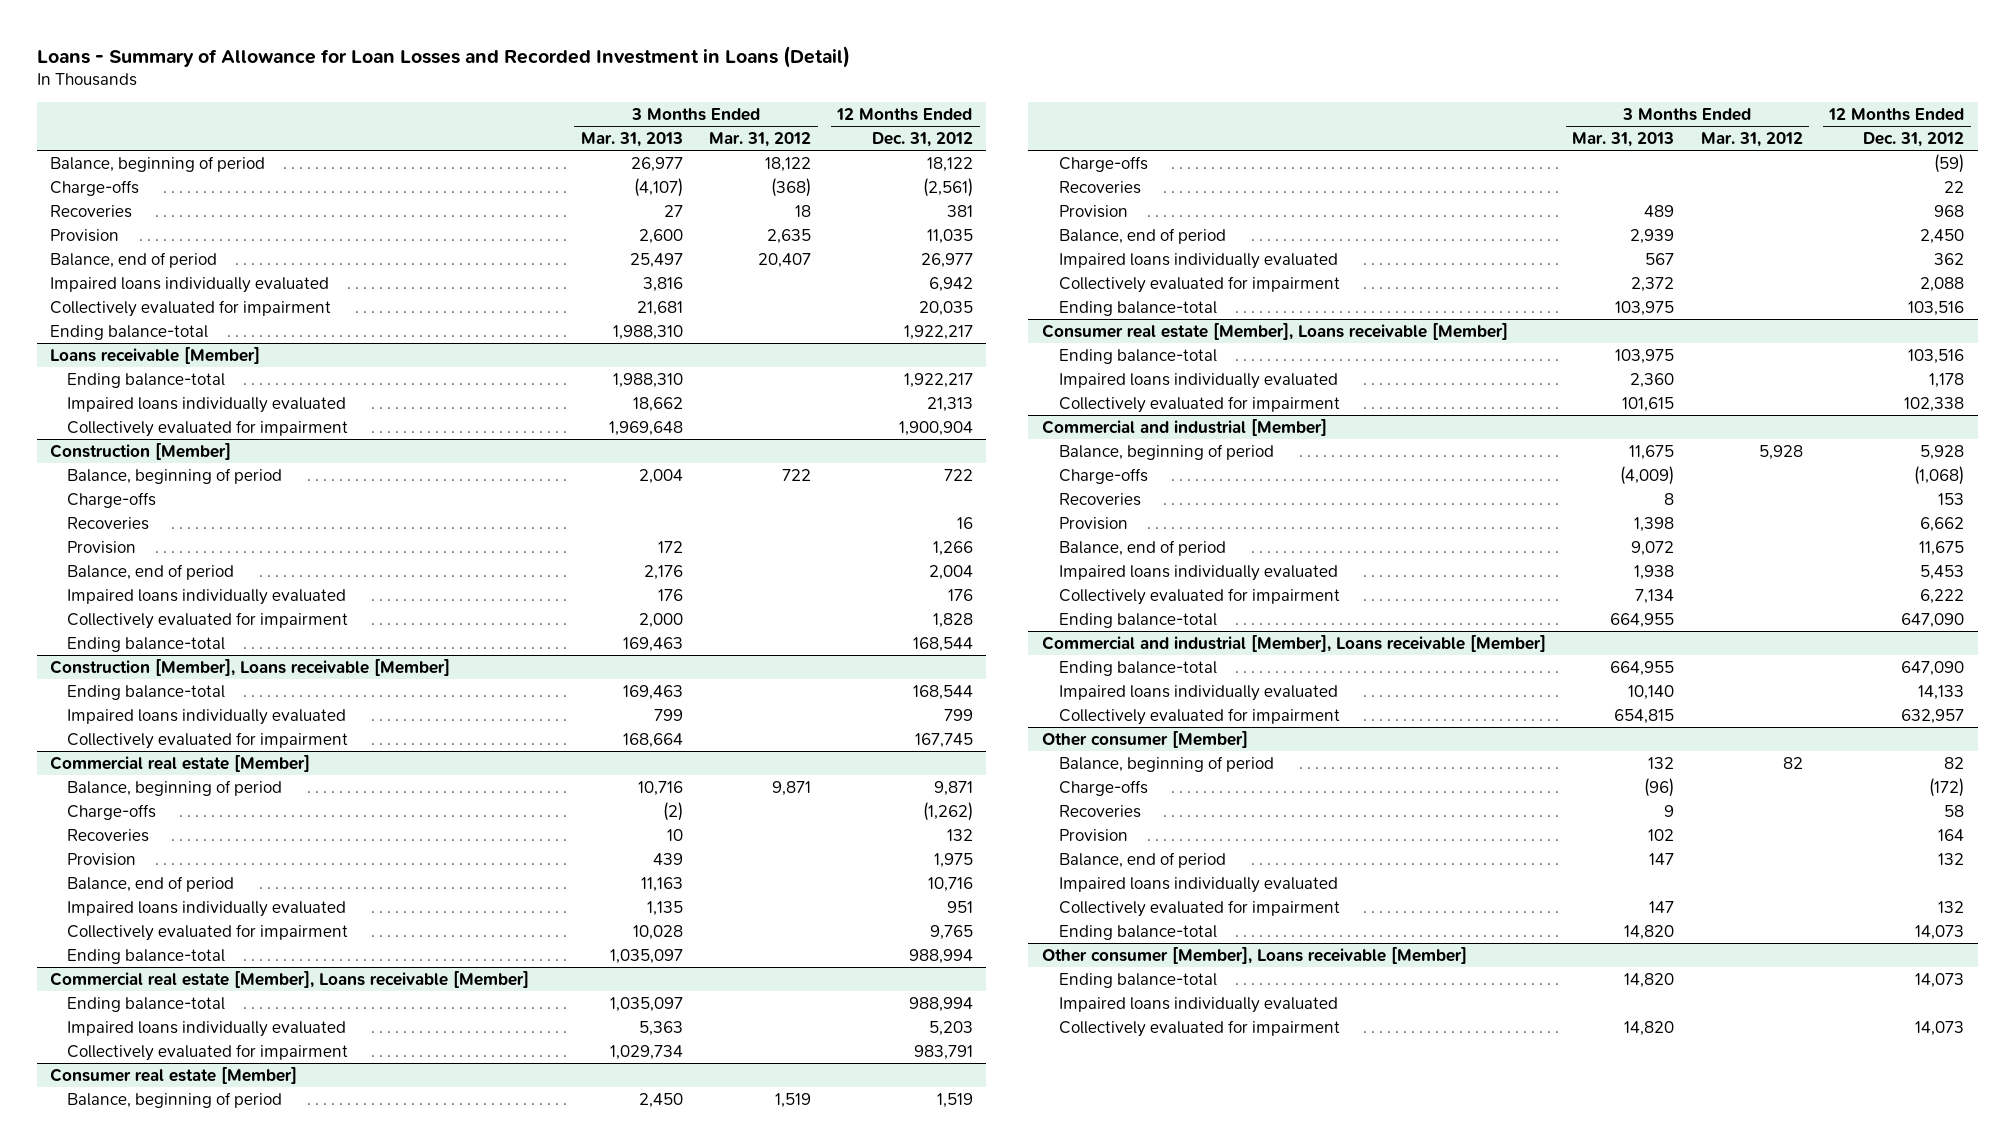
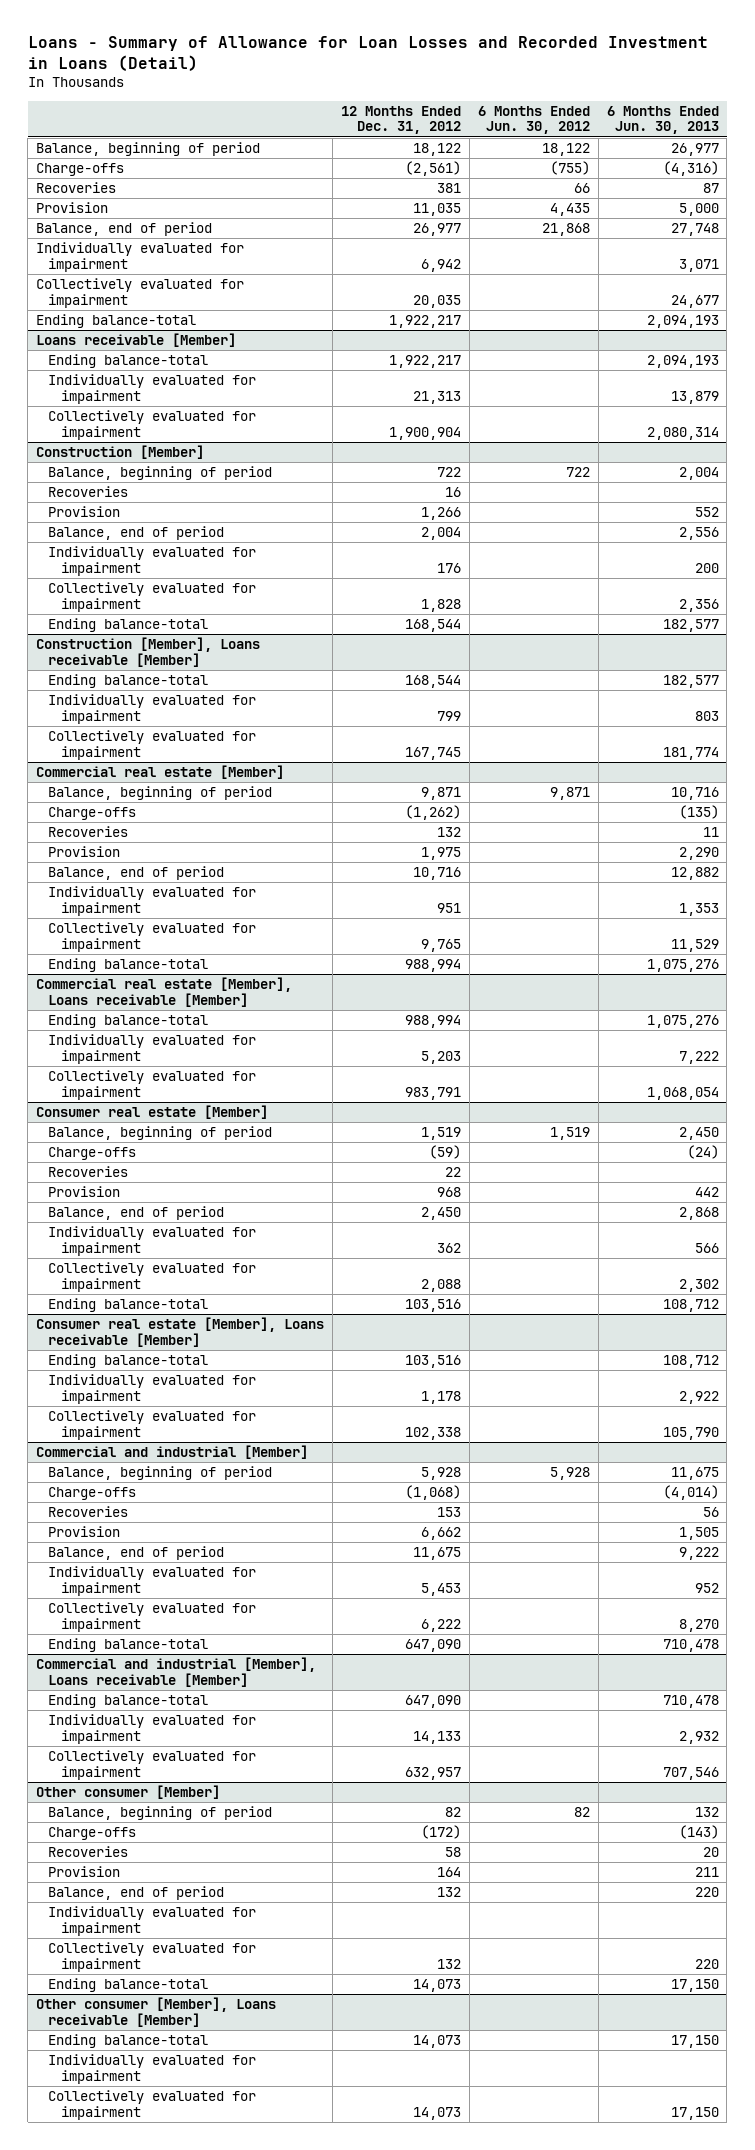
- | 3 Months Ended Mar. 31, 2013 | 3 Months Ended Mar. 31, 2012 | 12 Months Ended Dec. 31, 2012
+ | 12 Months Ended Dec. 31, 2012 | 6 Months Ended Jun. 30, 2012 | 6 Months Ended Jun. 30, 2013
- Impaired loans individually evaluated | 3,816 | | 6,942
+ Individually evaluated for impairment | 6,942 | | 3,071
@ Loans receivable [Member]
- Impaired loans individually evaluated | 18,662 | | 21,313
+ Individually evaluated for impairment | 21,313 | | 13,879
@ Construction [Member]
- Charge-offs
- Impaired loans individually evaluated | 176 | | 176
+ Individually evaluated for impairment | 176 | | 200
@ Construction [Member], Loans receivable [Member]
- Impaired loans individually evaluated | 799 | | 799
+ Individually evaluated for impairment | 799 | | 803
@ Commercial real estate [Member]
- Impaired loans individually evaluated | 1,135 | | 951
+ Individually evaluated for impairment | 951 | | 1,353
@ Commercial real estate [Member], Loans receivable [Member]
- Impaired loans individually evaluated | 5,363 | | 5,203
+ Individually evaluated for impairment | 5,203 | | 7,222
@ Consumer real estate [Member]
- Impaired loans individually evaluated | 567 | | 362
+ Individually evaluated for impairment | 362 | | 566
@ Consumer real estate [Member], Loans receivable [Member]
- Impaired loans individually evaluated | 2,360 | | 1,178
+ Individually evaluated for impairment | 1,178 | | 2,922
@ Commercial and industrial [Member]
- Impaired loans individually evaluated | 1,938 | | 5,453
+ Individually evaluated for impairment | 5,453 | | 952
@ Commercial and industrial [Member], Loans receivable [Member]
- Impaired loans individually evaluated | 10,140 | | 14,133
+ Individually evaluated for impairment | 14,133 | | 2,932
@ Other consumer [Member]
- Impaired loans individually evaluated
+ Individually evaluated for impairment
@ Other consumer [Member], Loans receivable [Member]
- Impaired loans individually evaluated
+ Individually evaluated for impairment

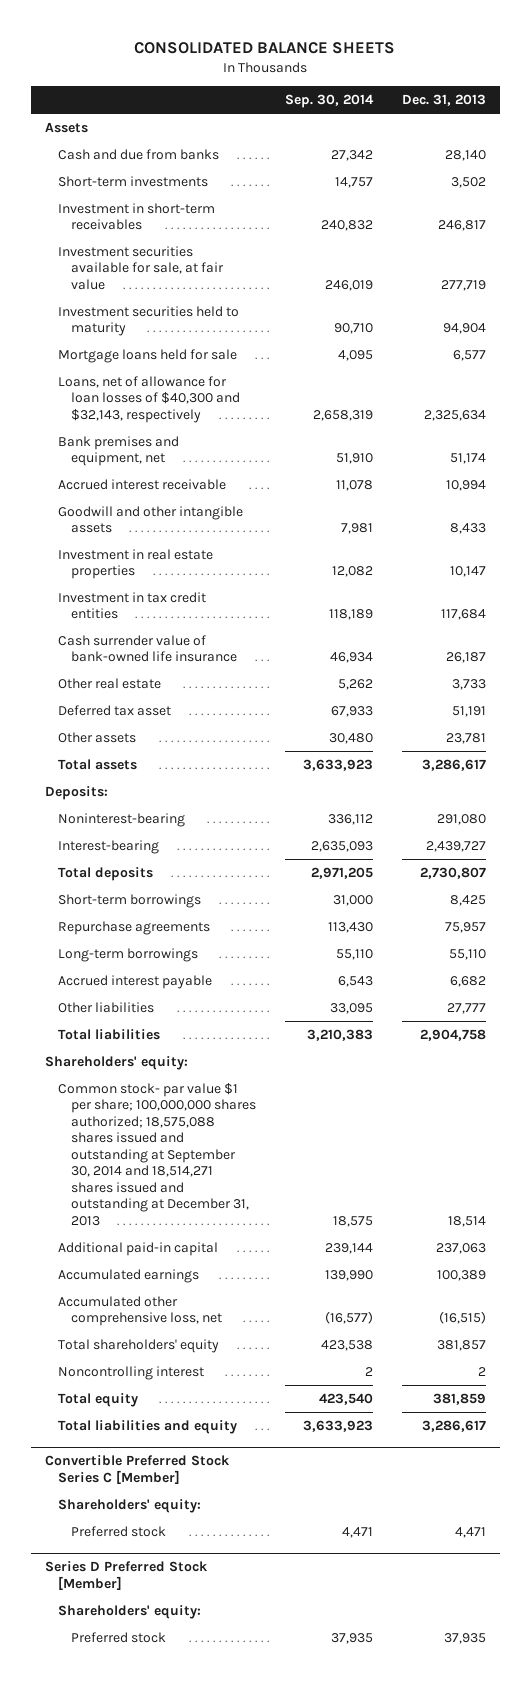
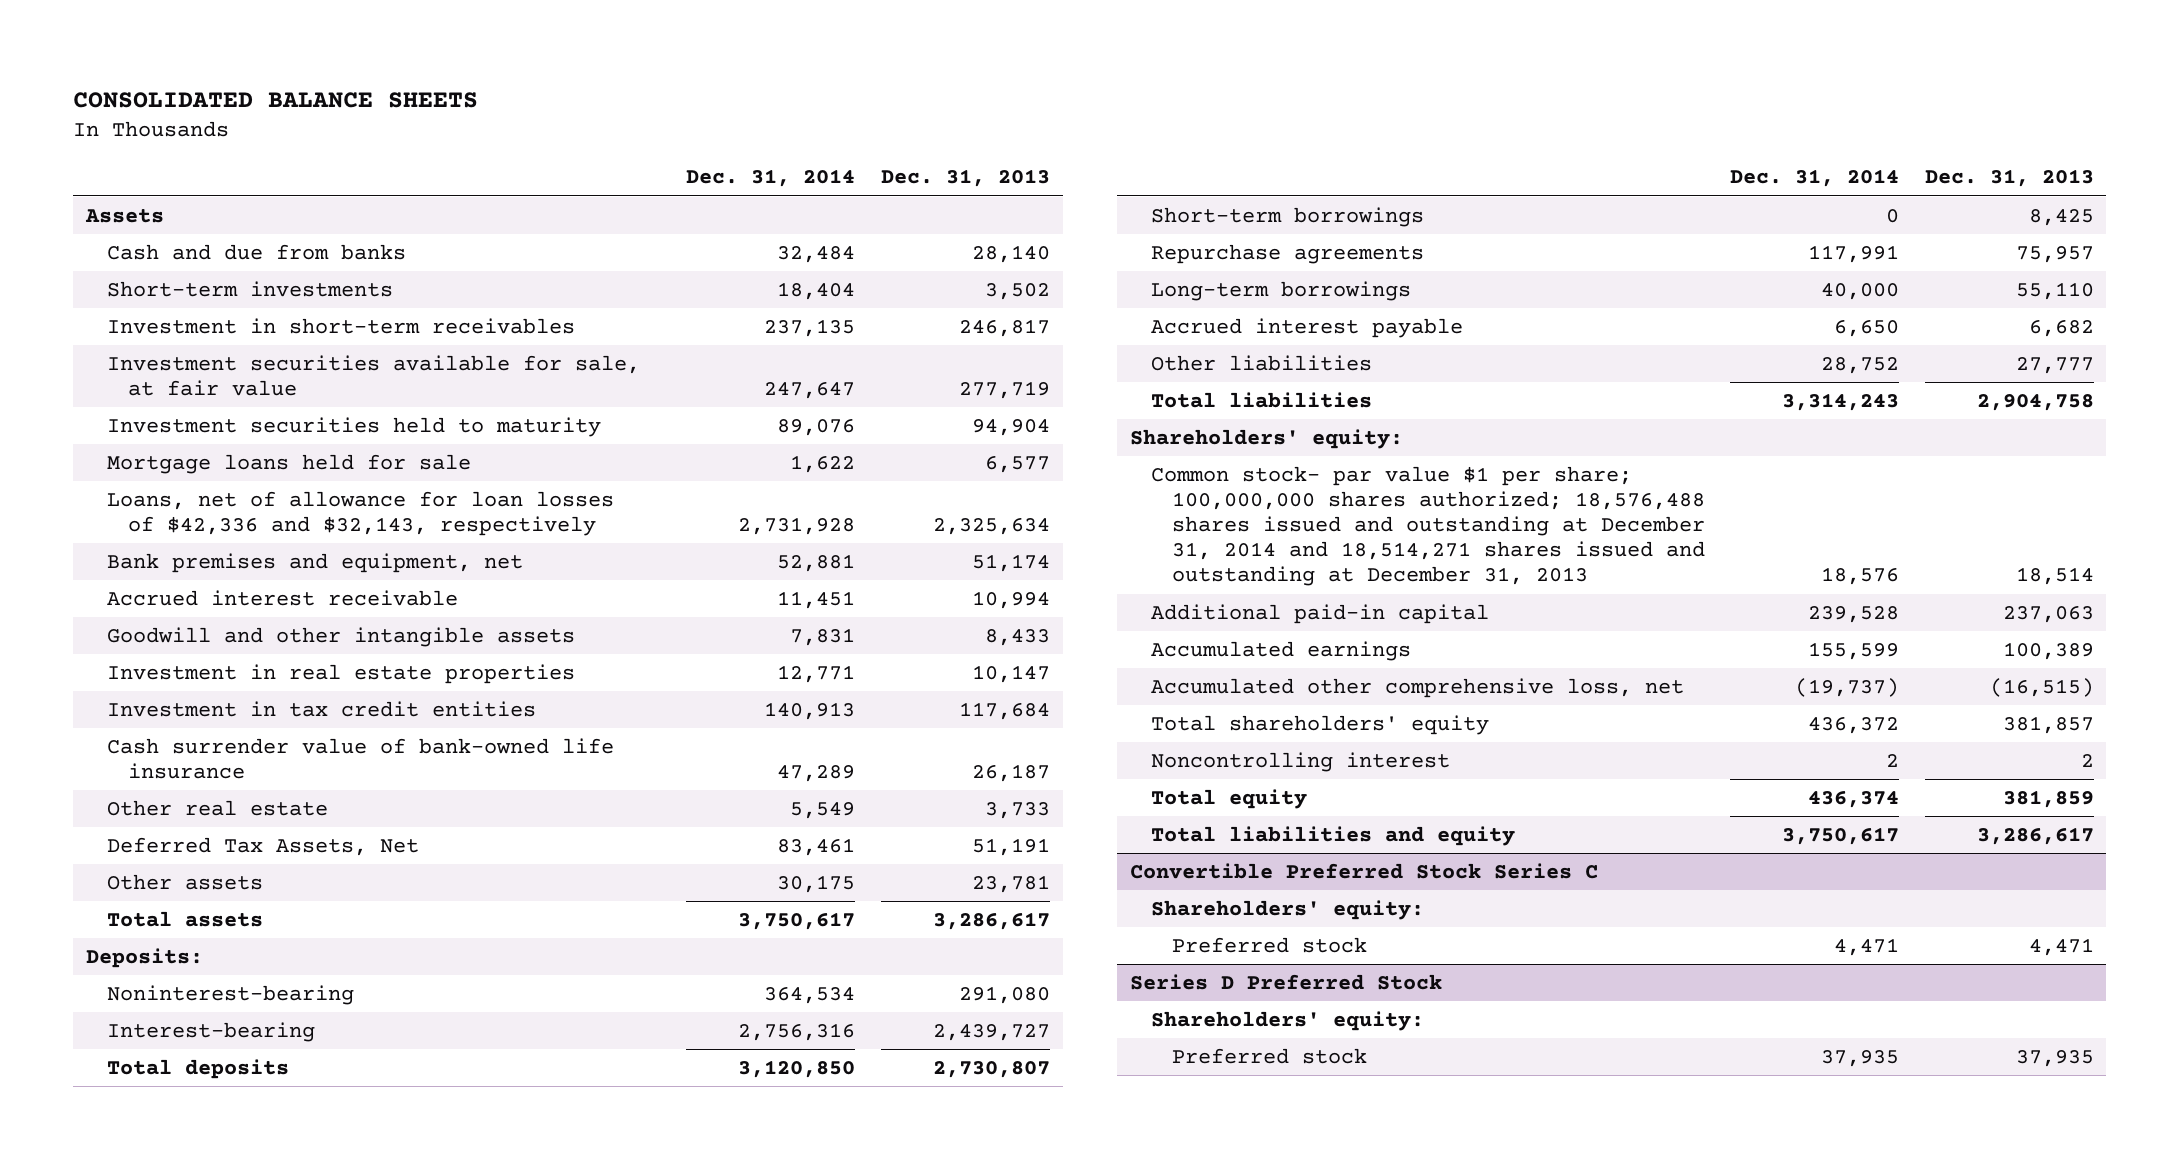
- | Sep. 30, 2014 | Dec. 31, 2013
+ | Dec. 31, 2014 | Dec. 31, 2013
- Loans, net of allowance for loan losses of $40,300 and $32,143, respectively | 2,658,319 | 2,325,634
+ Loans, net of allowance for loan losses of $42,336 and $32,143, respectively | 2,731,928 | 2,325,634
- Deferred tax asset | 67,933 | 51,191
+ Deferred Tax Assets, Net | 83,461 | 51,191
- Common stock- par value $1 per share; 100,000,000 shares authorized; 18,575,088 shares issued and outstanding at September 30, 2014 and 18,514,271 shares issued and outstanding at December 31, 2013 | 18,575 | 18,514
+ Common stock- par value $1 per share; 100,000,000 shares authorized; 18,576,488 shares issued and outstanding at December 31, 2014 and 18,514,271 shares issued and outstanding at December 31, 2013 | 18,576 | 18,514
- Convertible Preferred Stock Series C [Member]
+ Convertible Preferred Stock Series C
- Series D Preferred Stock [Member]
+ Series D Preferred Stock

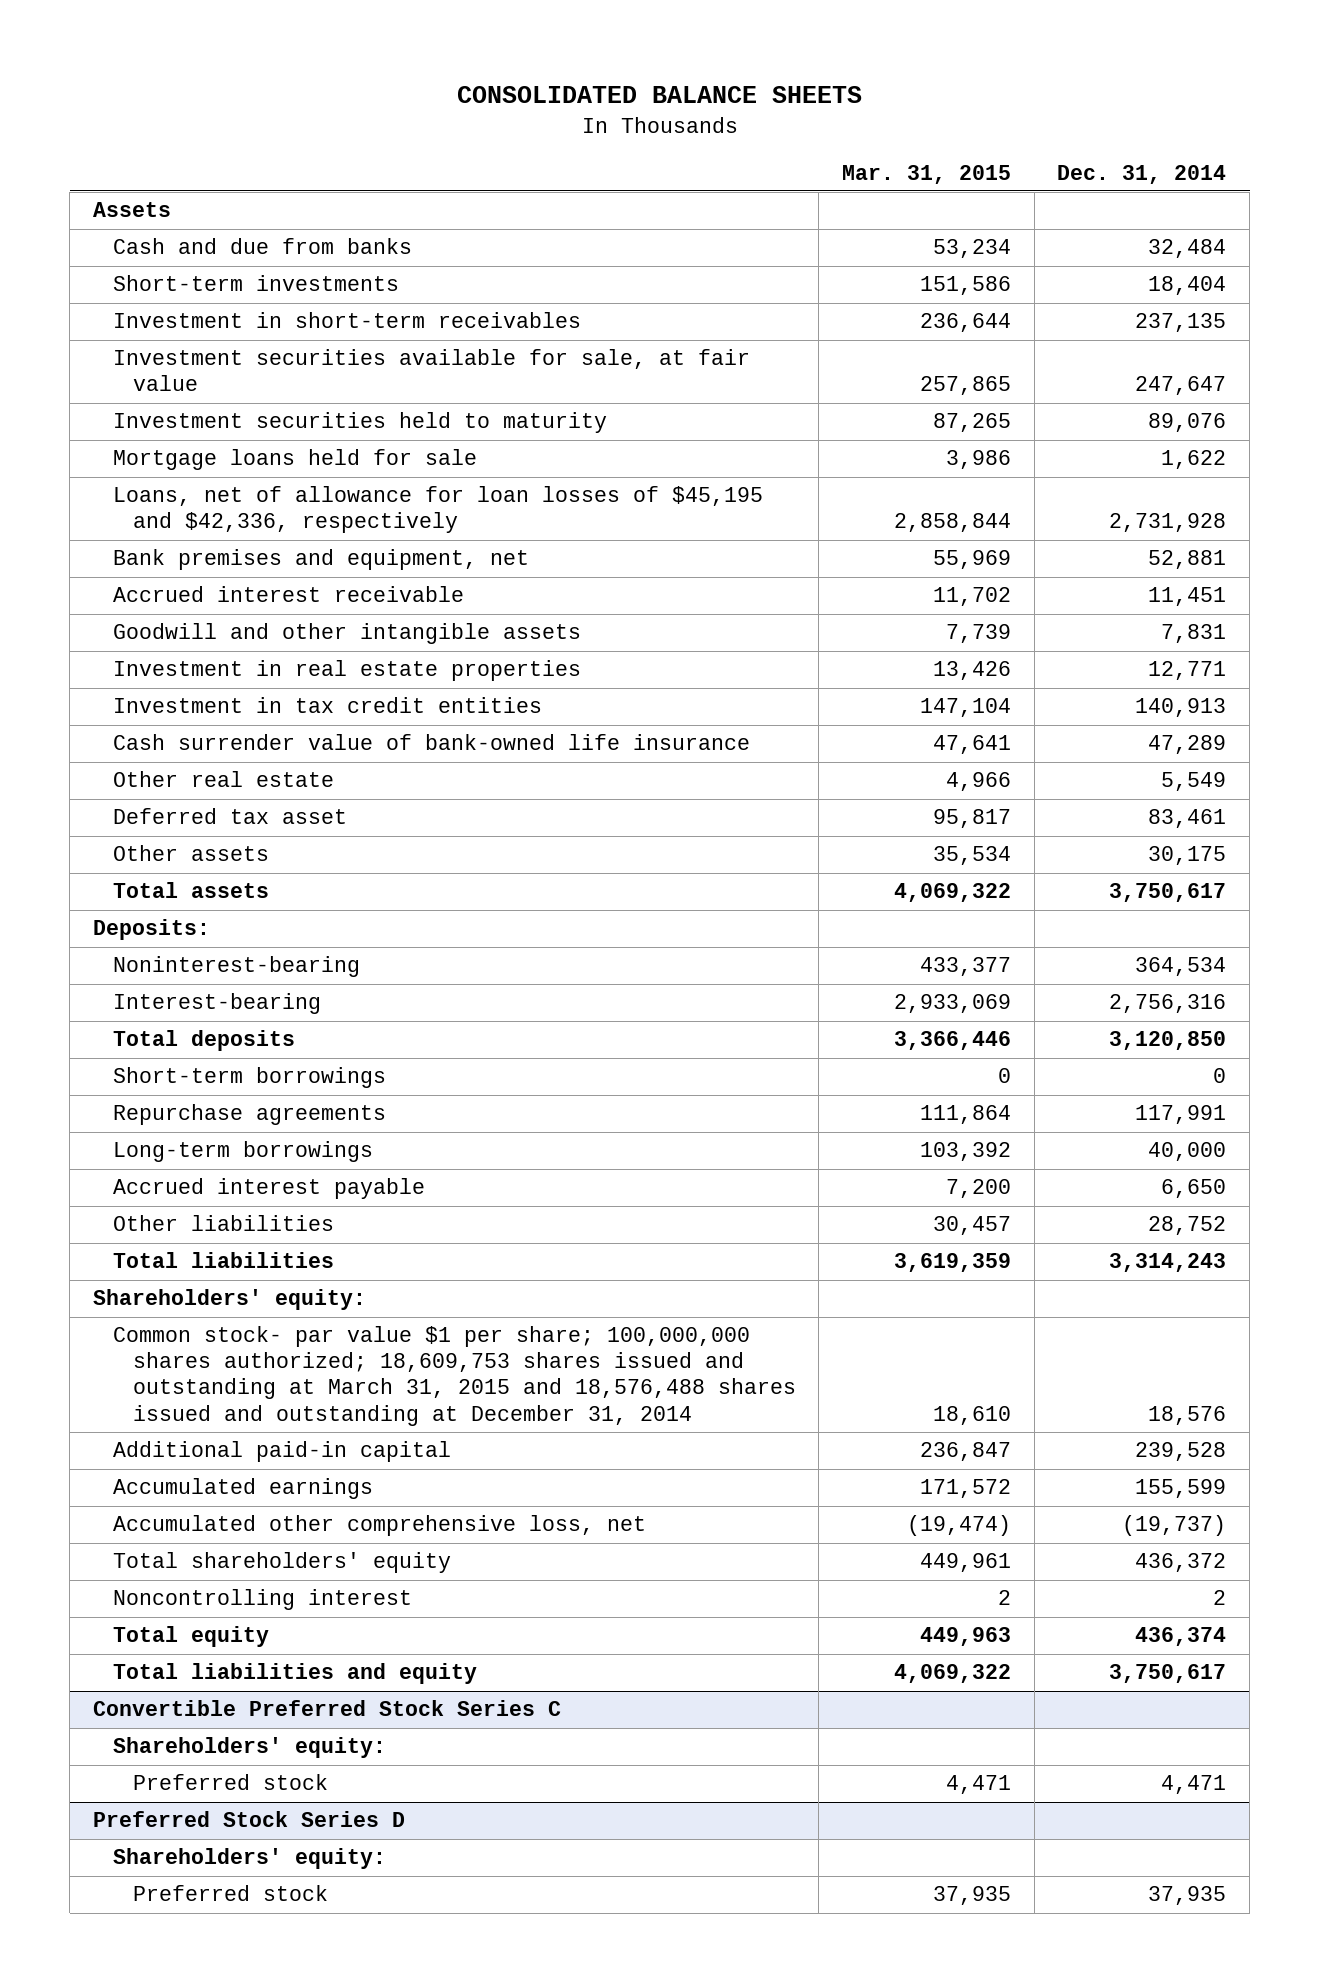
- | Dec. 31, 2014 | Dec. 31, 2013
+ | Mar. 31, 2015 | Dec. 31, 2014
- Loans, net of allowance for loan losses of $42,336 and $32,143, respectively | 2,731,928 | 2,325,634
+ Loans, net of allowance for loan losses of $45,195 and $42,336, respectively | 2,858,844 | 2,731,928
- Deferred Tax Assets, Net | 83,461 | 51,191
+ Deferred tax asset | 95,817 | 83,461
- Common stock- par value $1 per share; 100,000,000 shares authorized; 18,576,488 shares issued and outstanding at December 31, 2014 and 18,514,271 shares issued and outstanding at December 31, 2013 | 18,576 | 18,514
+ Common stock- par value $1 per share; 100,000,000 shares authorized; 18,609,753 shares issued and outstanding at March 31, 2015 and 18,576,488 shares issued and outstanding at December 31, 2014 | 18,610 | 18,576
- Series D Preferred Stock
+ Preferred Stock Series D

